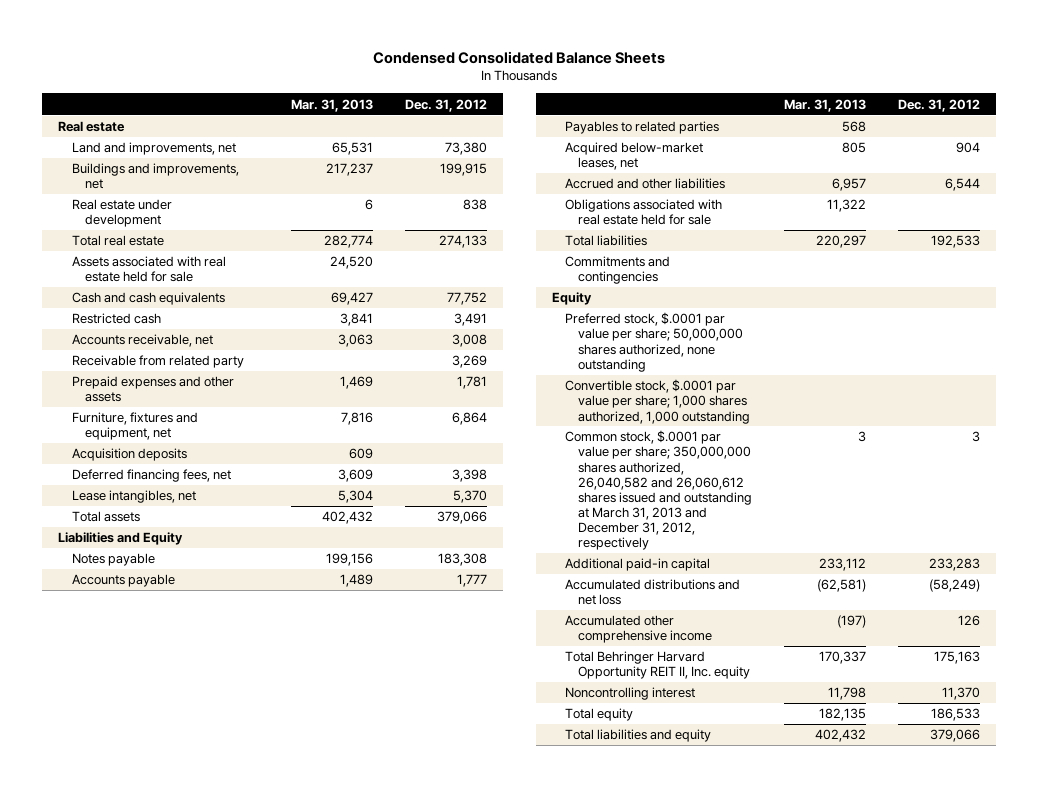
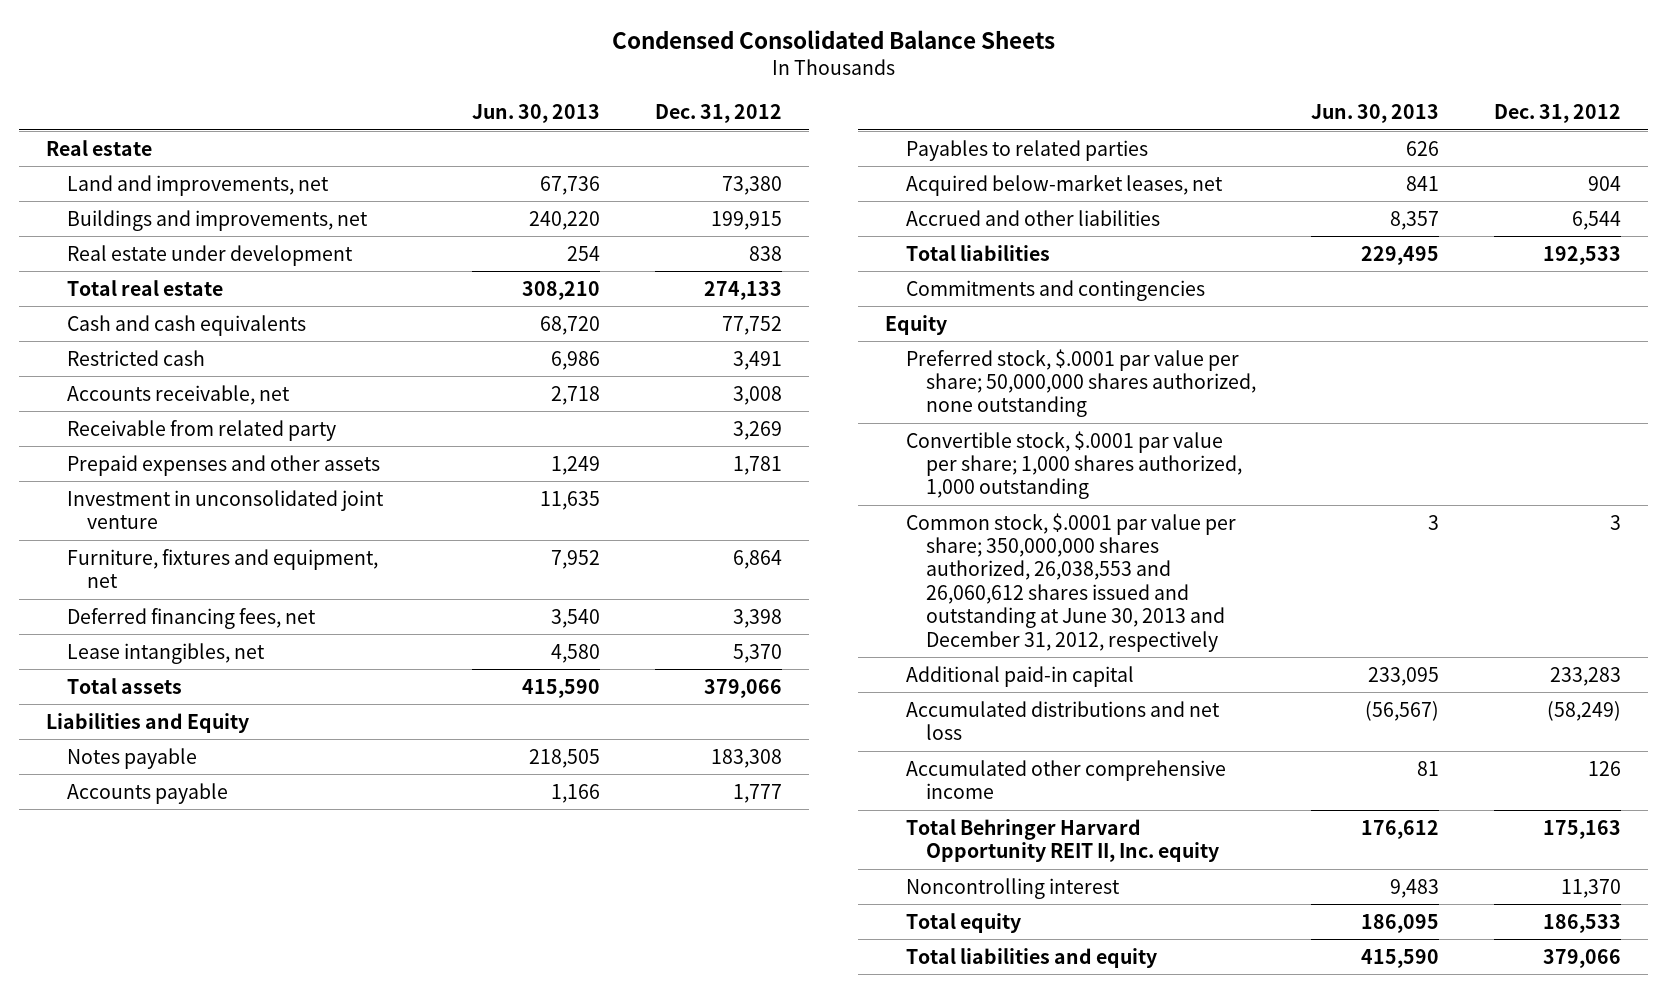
- | Mar. 31, 2013 | Dec. 31, 2012
+ | Jun. 30, 2013 | Dec. 31, 2012
- Assets associated with real estate held for sale | 24,520 |
+ Investment in unconsolidated joint venture | 11,635 |
- Acquisition deposits | 609 |
- Obligations associated with real estate held for sale | 11,322 |
- Common stock, $.0001 par value per share; 350,000,000 shares authorized, 26,040,582 and 26,060,612 shares issued and outstanding at March 31, 2013 and December 31, 2012, respectively | 3 | 3
+ Common stock, $.0001 par value per share; 350,000,000 shares authorized, 26,038,553 and 26,060,612 shares issued and outstanding at June 30, 2013 and December 31, 2012, respectively | 3 | 3

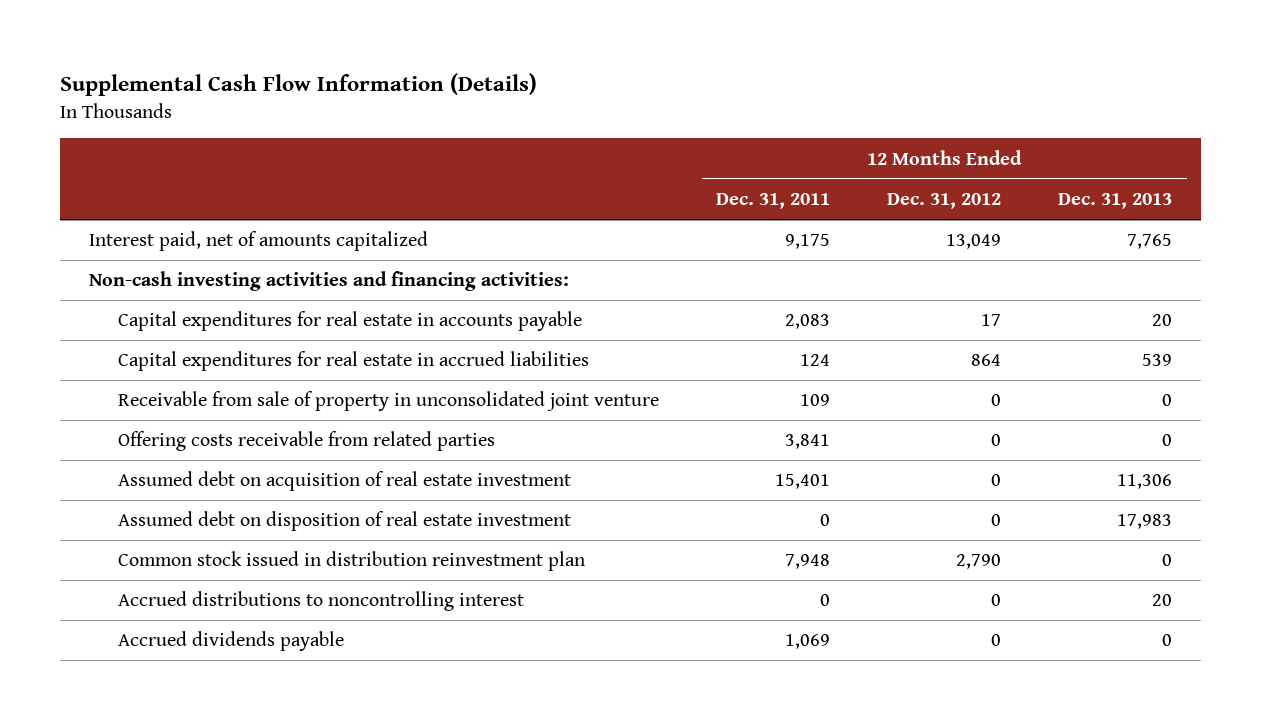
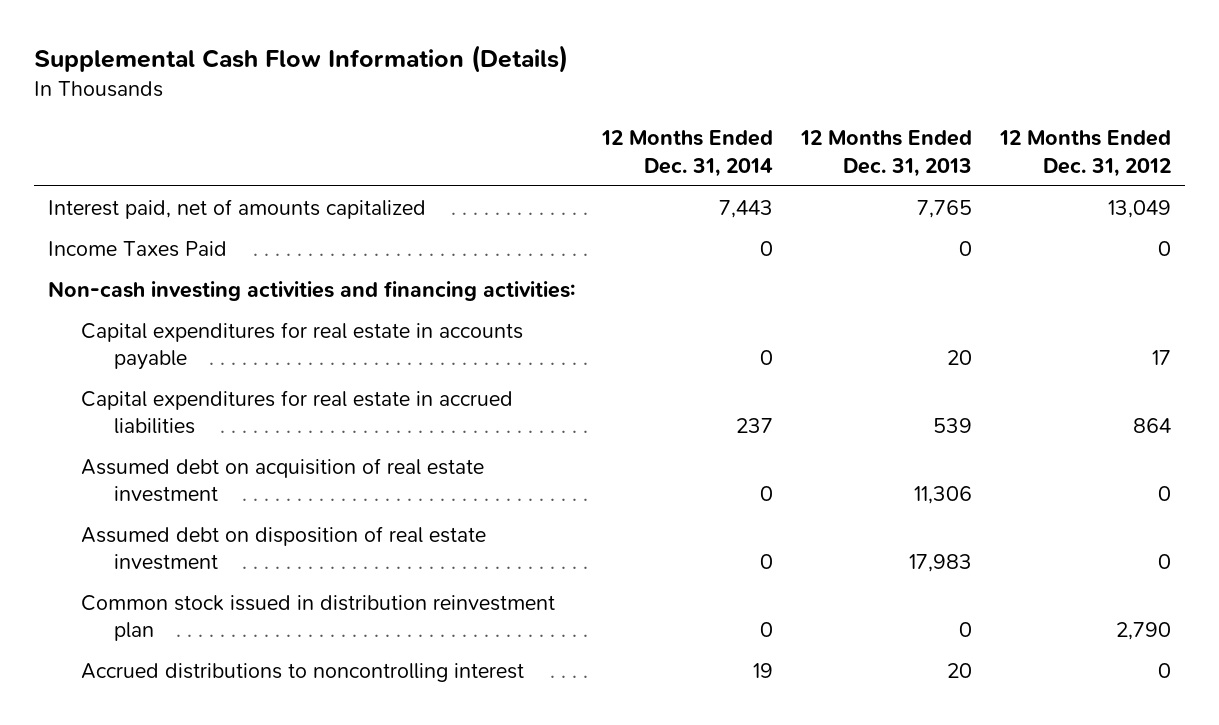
- | 12 Months Ended Dec. 31, 2011 | 12 Months Ended Dec. 31, 2012 | 12 Months Ended Dec. 31, 2013
+ | 12 Months Ended Dec. 31, 2014 | 12 Months Ended Dec. 31, 2013 | 12 Months Ended Dec. 31, 2012
+ Income Taxes Paid | 0 | 0 | 0
- Receivable from sale of property in unconsolidated joint venture | 109 | 0 | 0
- Offering costs receivable from related parties | 3,841 | 0 | 0
- Accrued dividends payable | 1,069 | 0 | 0

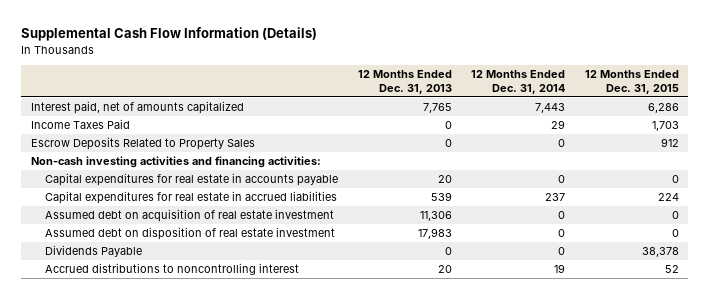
- | 12 Months Ended Dec. 31, 2014 | 12 Months Ended Dec. 31, 2013 | 12 Months Ended Dec. 31, 2012
+ | 12 Months Ended Dec. 31, 2013 | 12 Months Ended Dec. 31, 2014 | 12 Months Ended Dec. 31, 2015
- Income Taxes Paid | 0 | 0 | 0
+ Income Taxes Paid | 0 | 29 | 1,703
+ Escrow Deposits Related to Property Sales | 0 | 0 | 912
- Common stock issued in distribution reinvestment plan | 0 | 0 | 2,790
+ Dividends Payable | 0 | 0 | 38,378

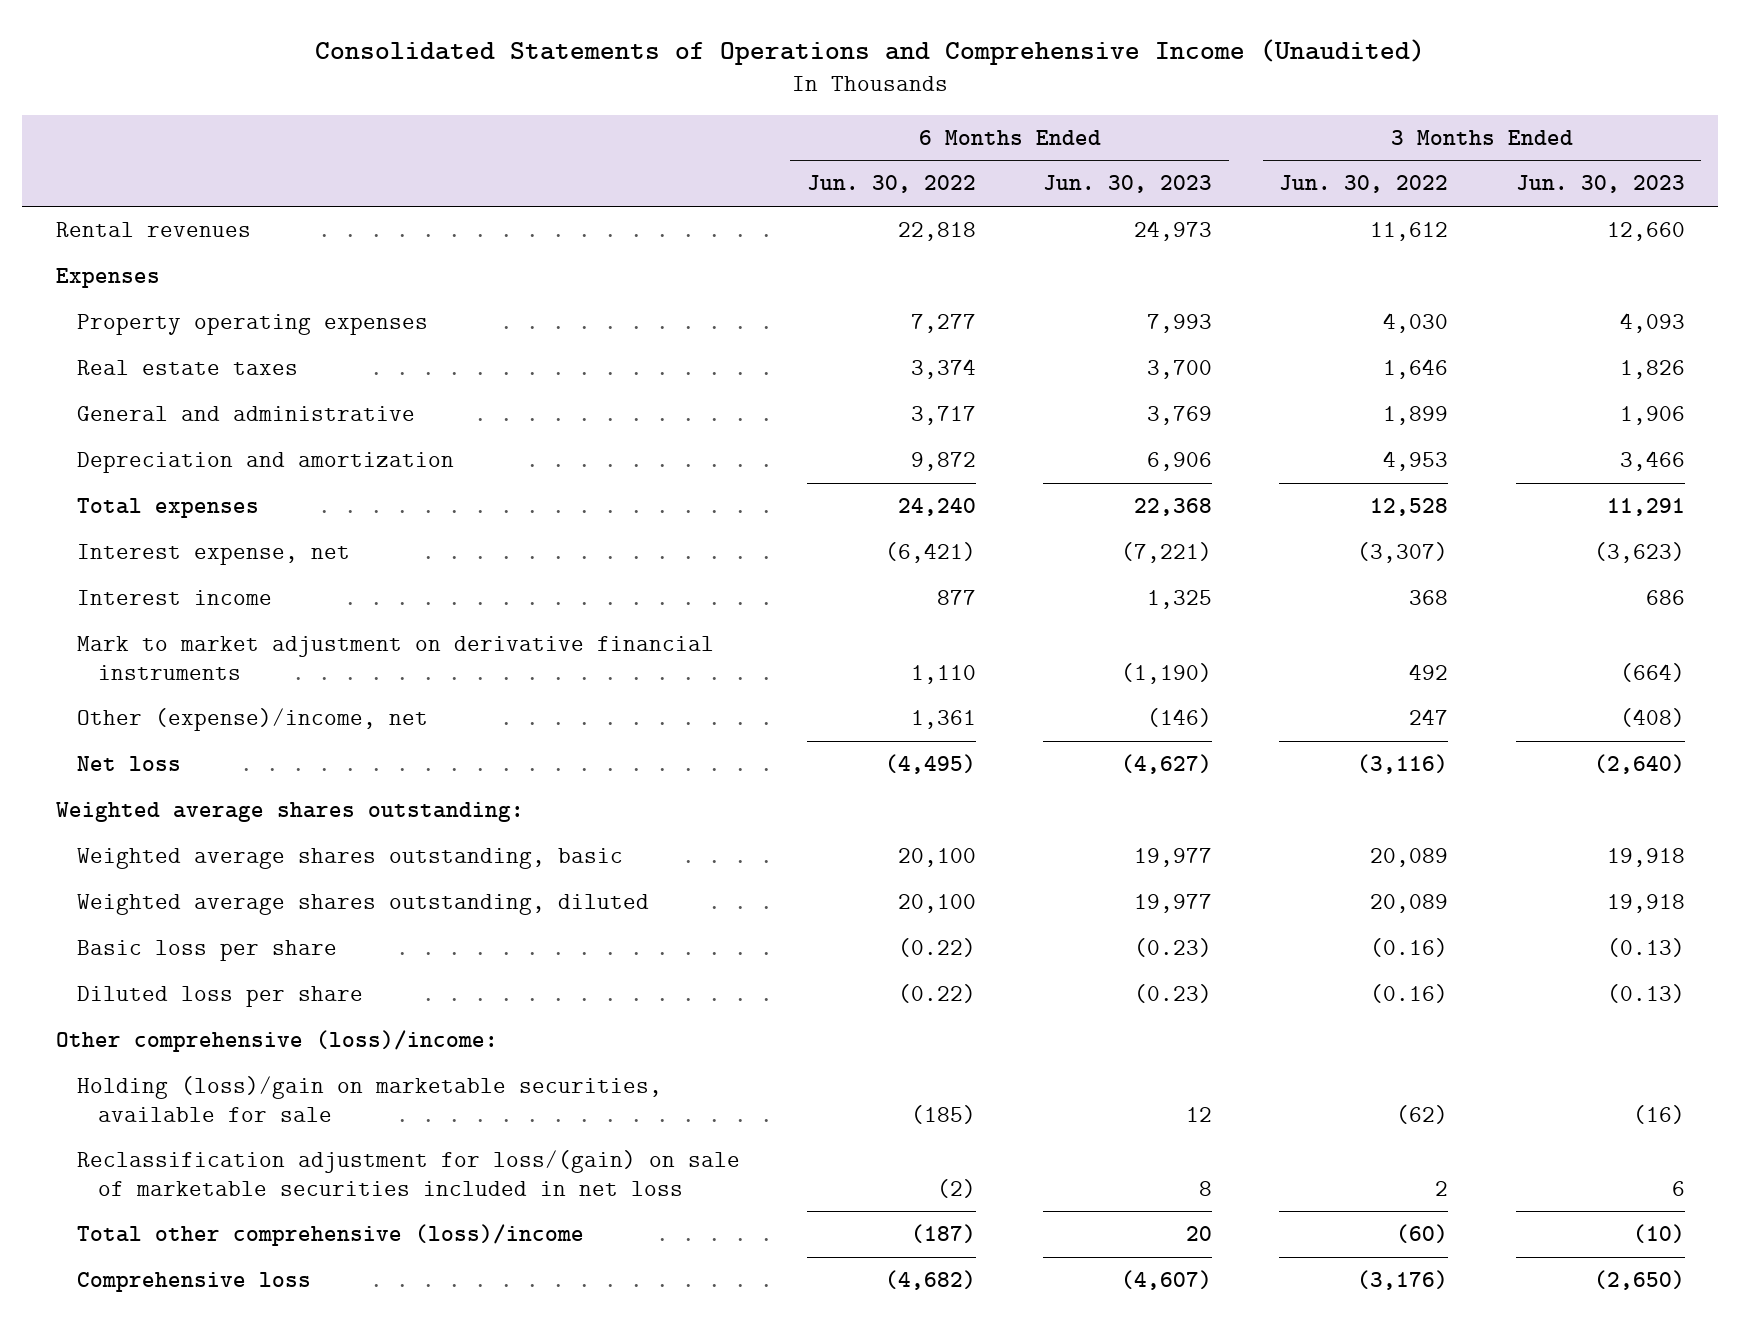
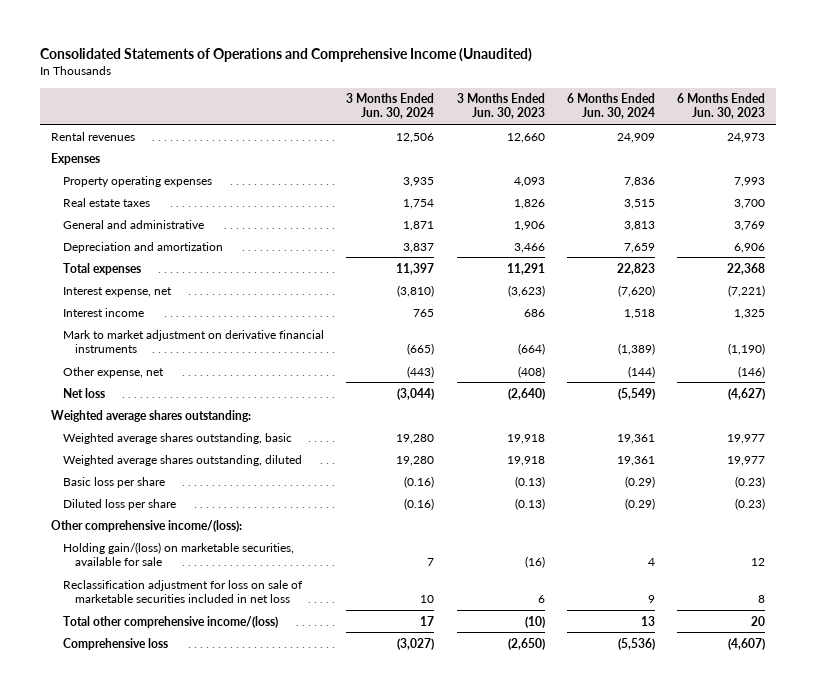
- | 6 Months Ended Jun. 30, 2022 | 6 Months Ended Jun. 30, 2023 | 3 Months Ended Jun. 30, 2022 | 3 Months Ended Jun. 30, 2023
+ | 3 Months Ended Jun. 30, 2024 | 3 Months Ended Jun. 30, 2023 | 6 Months Ended Jun. 30, 2024 | 6 Months Ended Jun. 30, 2023
- Other (expense)/income, net | 1,361 | (146) | 247 | (408)
+ Other expense, net | (443) | (408) | (144) | (146)
- Other comprehensive (loss)/income:
- Holding (loss)/gain on marketable securities, available for sale | (185) | 12 | (62) | (16)
- Reclassification adjustment for loss/(gain) on sale of marketable securities included in net loss | (2) | 8 | 2 | 6
- Total other comprehensive (loss)/income | (187) | 20 | (60) | (10)
+ Other comprehensive income/(loss):
+ Holding gain/(loss) on marketable securities, available for sale | 7 | (16) | 4 | 12
+ Reclassification adjustment for loss on sale of marketable securities included in net loss | 10 | 6 | 9 | 8
+ Total other comprehensive income/(loss) | 17 | (10) | 13 | 20

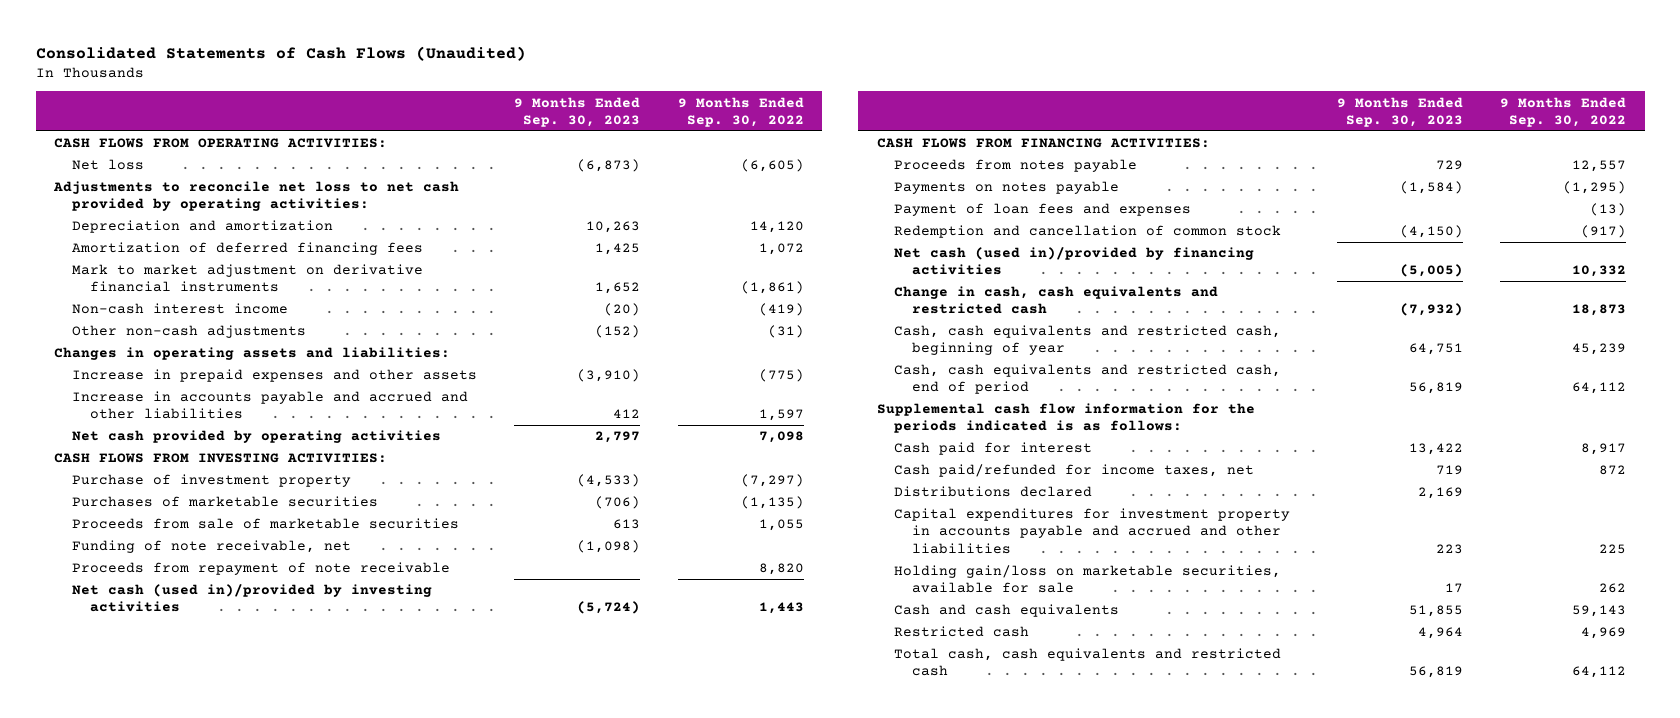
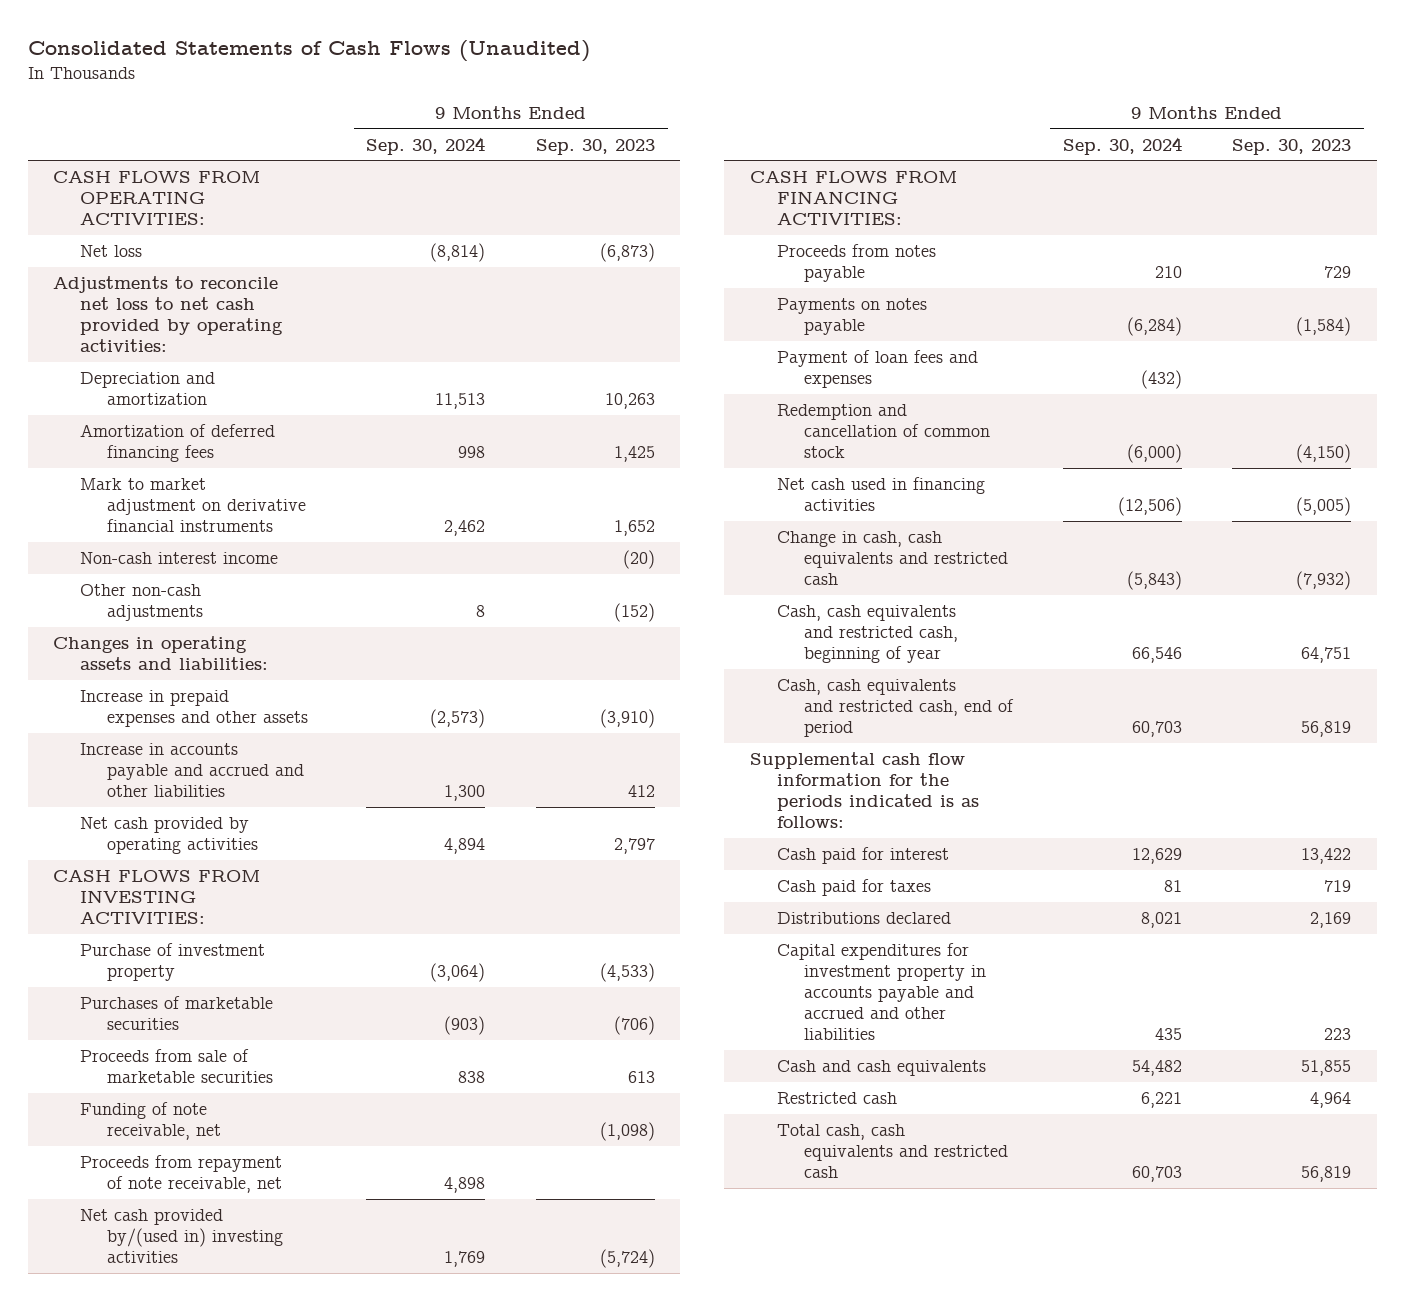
- | 9 Months Ended Sep. 30, 2023 | 9 Months Ended Sep. 30, 2022
+ | 9 Months Ended Sep. 30, 2024 | 9 Months Ended Sep. 30, 2023
- Proceeds from repayment of note receivable | | 8,820
- Net cash (used in)/provided by investing activities | (5,724) | 1,443
+ Proceeds from repayment of note receivable, net | 4,898 |
+ Net cash provided by/(used in) investing activities | 1,769 | (5,724)
- Net cash (used in)/provided by financing activities | (5,005) | 10,332
+ Net cash used in financing activities | (12,506) | (5,005)
- Cash paid/refunded for income taxes, net | 719 | 872
+ Cash paid for taxes | 81 | 719
- Holding gain/loss on marketable securities, available for sale | 17 | 262

